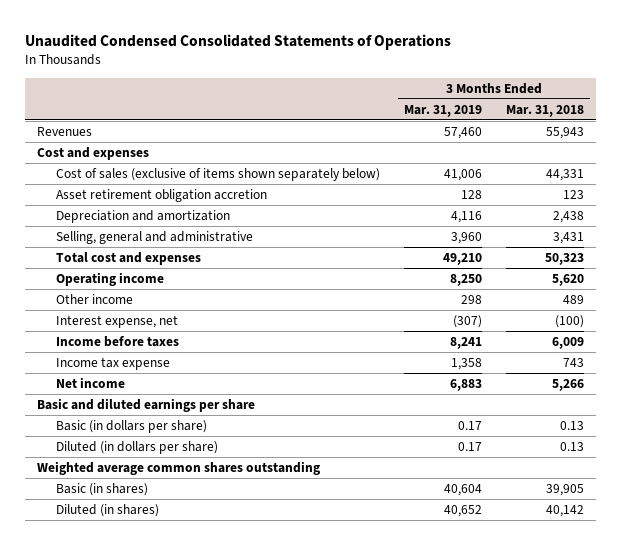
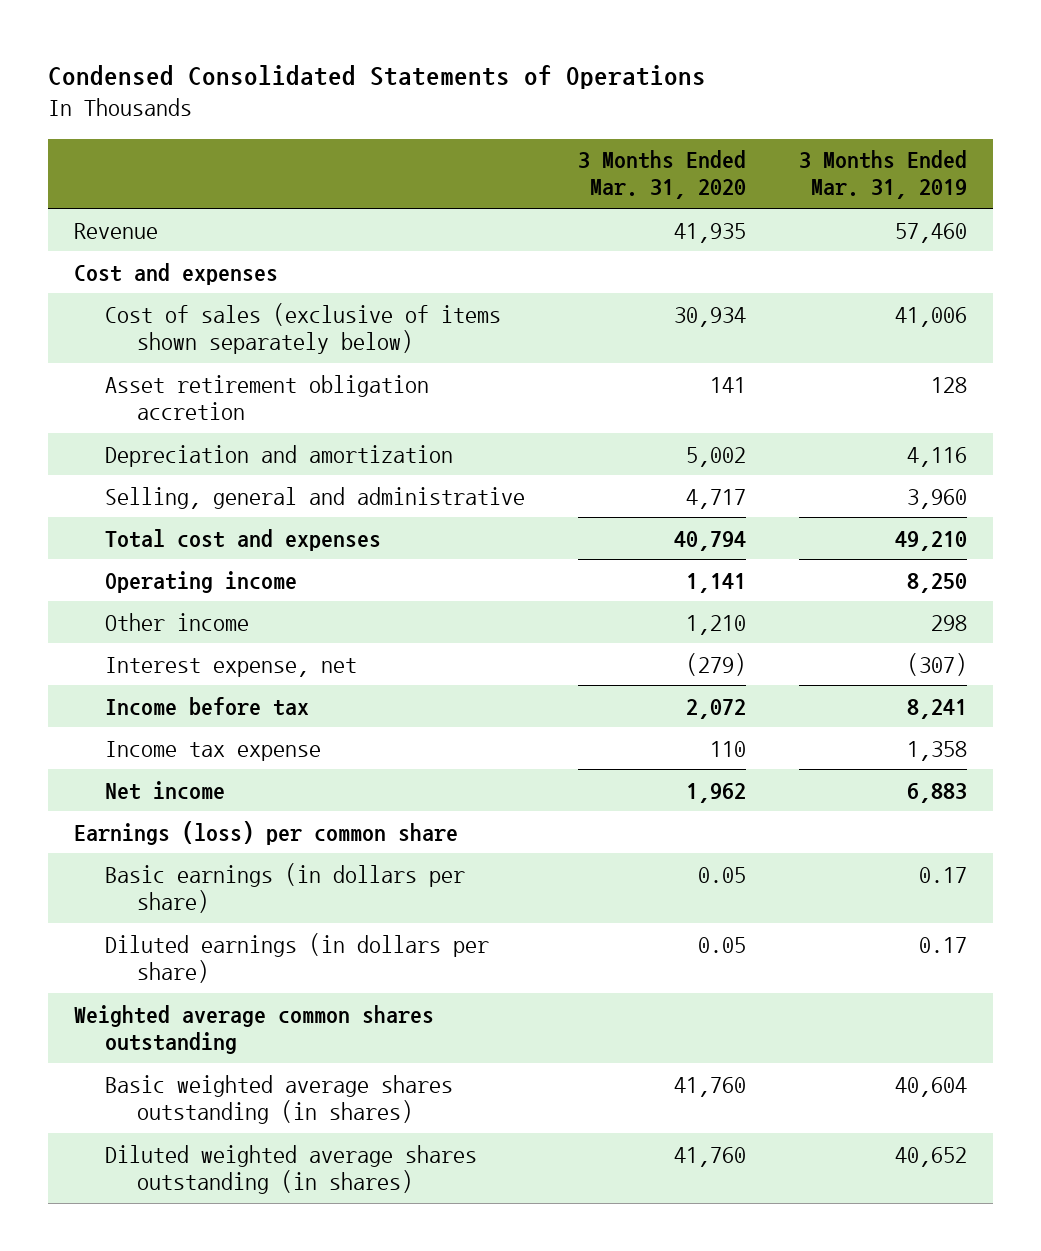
- Unaudited Condensed Consolidated Statements of Operations
+ Condensed Consolidated Statements of Operations
- | 3 Months Ended Mar. 31, 2019 | 3 Months Ended Mar. 31, 2018
+ | 3 Months Ended Mar. 31, 2020 | 3 Months Ended Mar. 31, 2019
- Revenues | 57,460 | 55,943
+ Revenue | 41,935 | 57,460
- Income before taxes | 8,241 | 6,009
+ Income before tax | 2,072 | 8,241
- Basic and diluted earnings per share
- Basic (in dollars per share) | 0.17 | 0.13
- Diluted (in dollars per share) | 0.17 | 0.13
+ Earnings (loss) per common share
+ Basic earnings (in dollars per share) | 0.05 | 0.17
+ Diluted earnings (in dollars per share) | 0.05 | 0.17
- Basic (in shares) | 40,604 | 39,905
- Diluted (in shares) | 40,652 | 40,142
+ Basic weighted average shares outstanding (in shares) | 41,760 | 40,604
+ Diluted weighted average shares outstanding (in shares) | 41,760 | 40,652

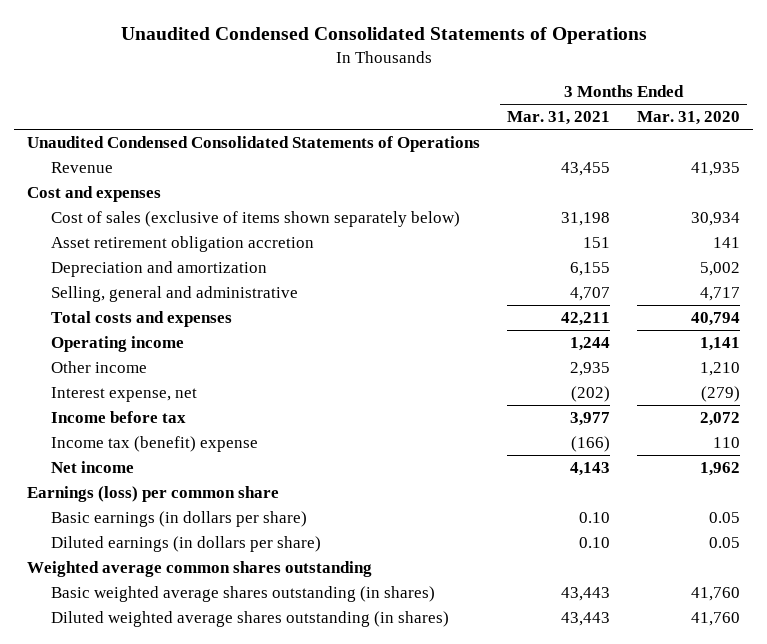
- Condensed Consolidated Statements of Operations
+ Unaudited Condensed Consolidated Statements of Operations
- | 3 Months Ended Mar. 31, 2020 | 3 Months Ended Mar. 31, 2019
+ | 3 Months Ended Mar. 31, 2021 | 3 Months Ended Mar. 31, 2020
+ Unaudited Condensed Consolidated Statements of Operations
- Total cost and expenses | 40,794 | 49,210
+ Total costs and expenses | 42,211 | 40,794
- Income tax expense | 110 | 1,358
+ Income tax (benefit) expense | (166) | 110

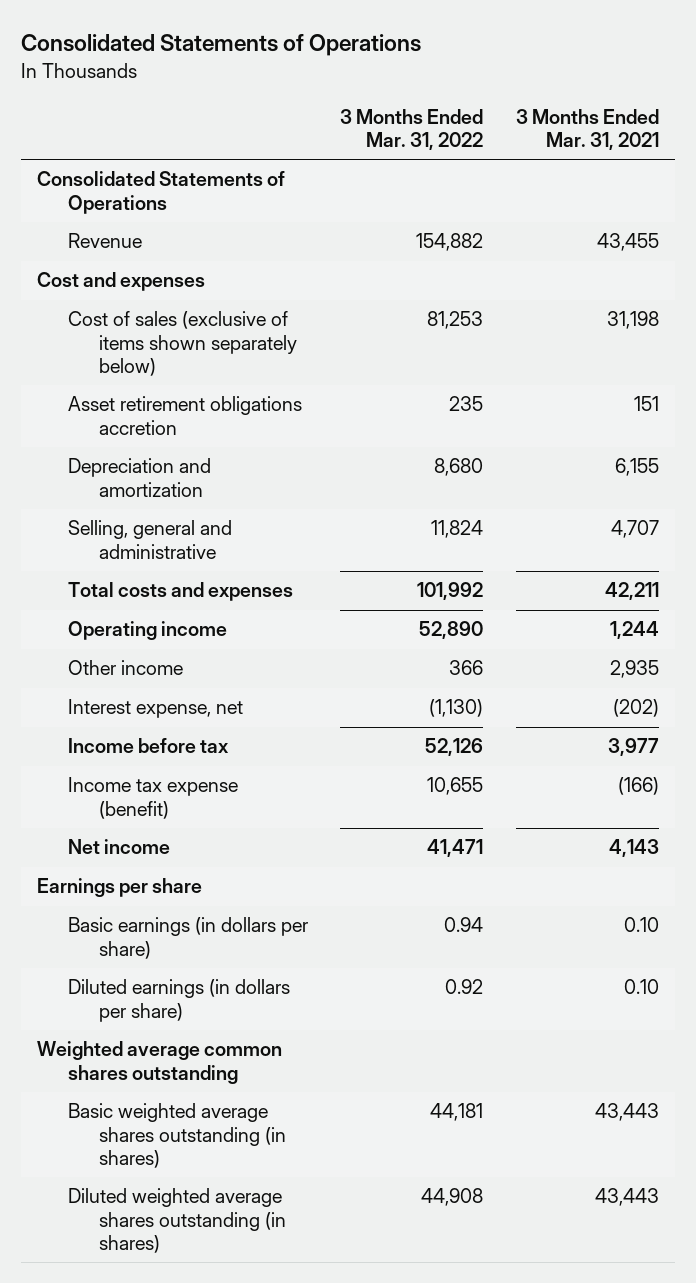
- Unaudited Condensed Consolidated Statements of Operations
+ Consolidated Statements of Operations
- | 3 Months Ended Mar. 31, 2021 | 3 Months Ended Mar. 31, 2020
+ | 3 Months Ended Mar. 31, 2022 | 3 Months Ended Mar. 31, 2021
- Unaudited Condensed Consolidated Statements of Operations
+ Consolidated Statements of Operations
- Asset retirement obligation accretion | 151 | 141
+ Asset retirement obligations accretion | 235 | 151
- Income tax (benefit) expense | (166) | 110
+ Income tax expense (benefit) | 10,655 | (166)
- Earnings (loss) per common share
+ Earnings per share

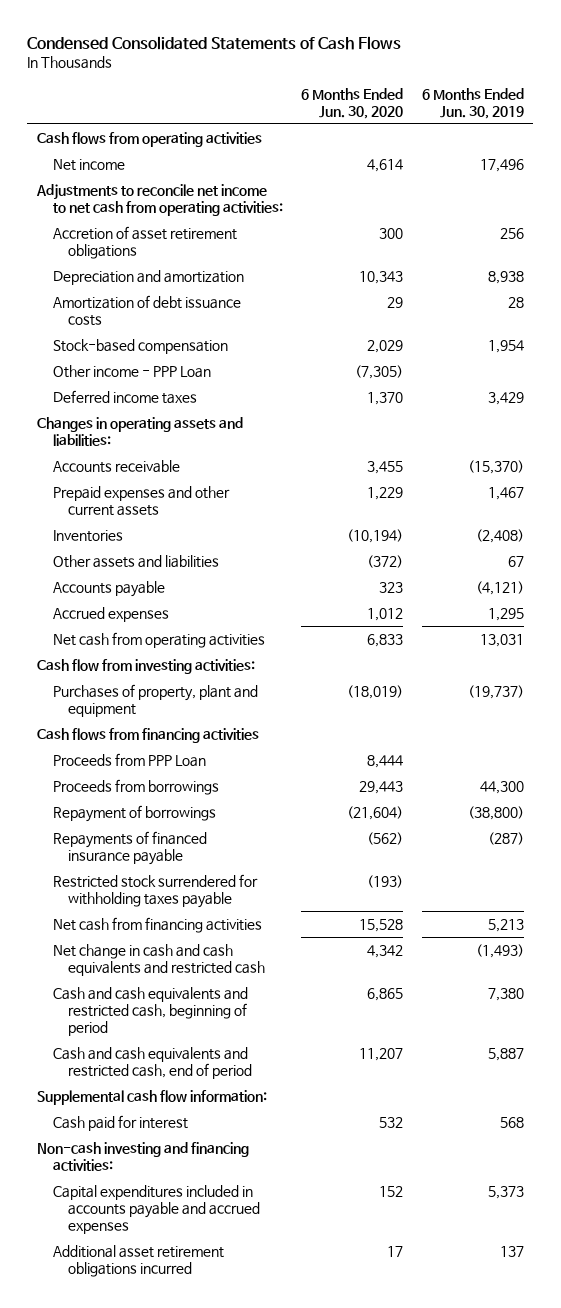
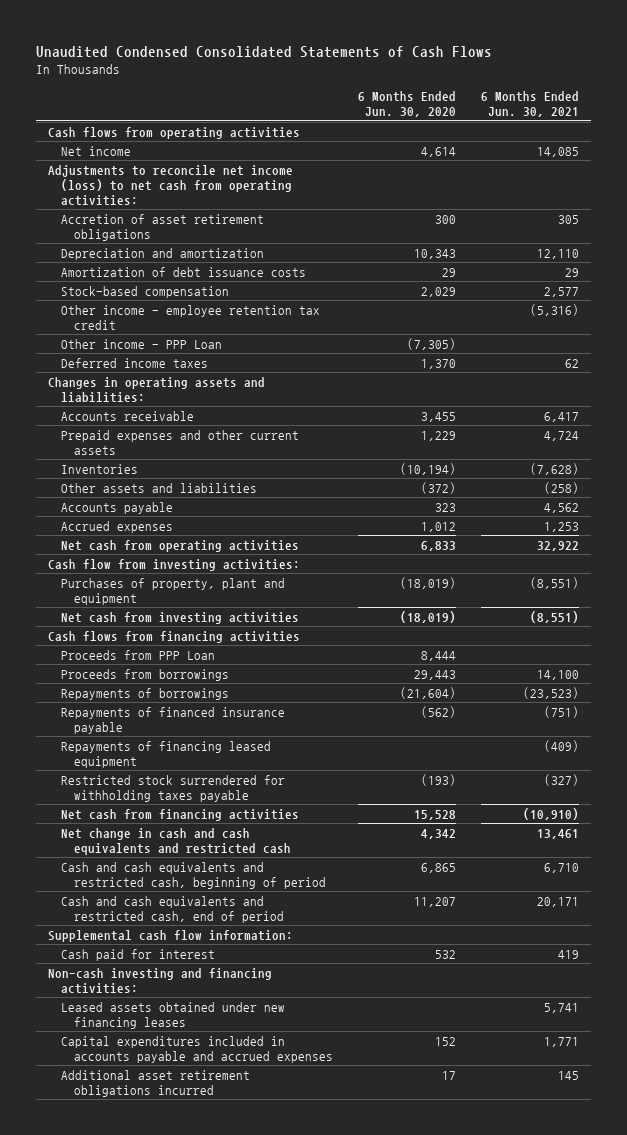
- Condensed Consolidated Statements of Cash Flows
+ Unaudited Condensed Consolidated Statements of Cash Flows
- | 6 Months Ended Jun. 30, 2020 | 6 Months Ended Jun. 30, 2019
+ | 6 Months Ended Jun. 30, 2020 | 6 Months Ended Jun. 30, 2021
- Adjustments to reconcile net income to net cash from operating activities:
+ Adjustments to reconcile net income (loss) to net cash from operating activities:
+ Other income - employee retention tax credit | | (5,316)
+ Net cash from investing activities | (18,019) | (8,551)
- Repayment of borrowings | (21,604) | (38,800)
+ Repayments of borrowings | (21,604) | (23,523)
+ Repayments of financing leased equipment | | (409)
+ Leased assets obtained under new financing leases | | 5,741

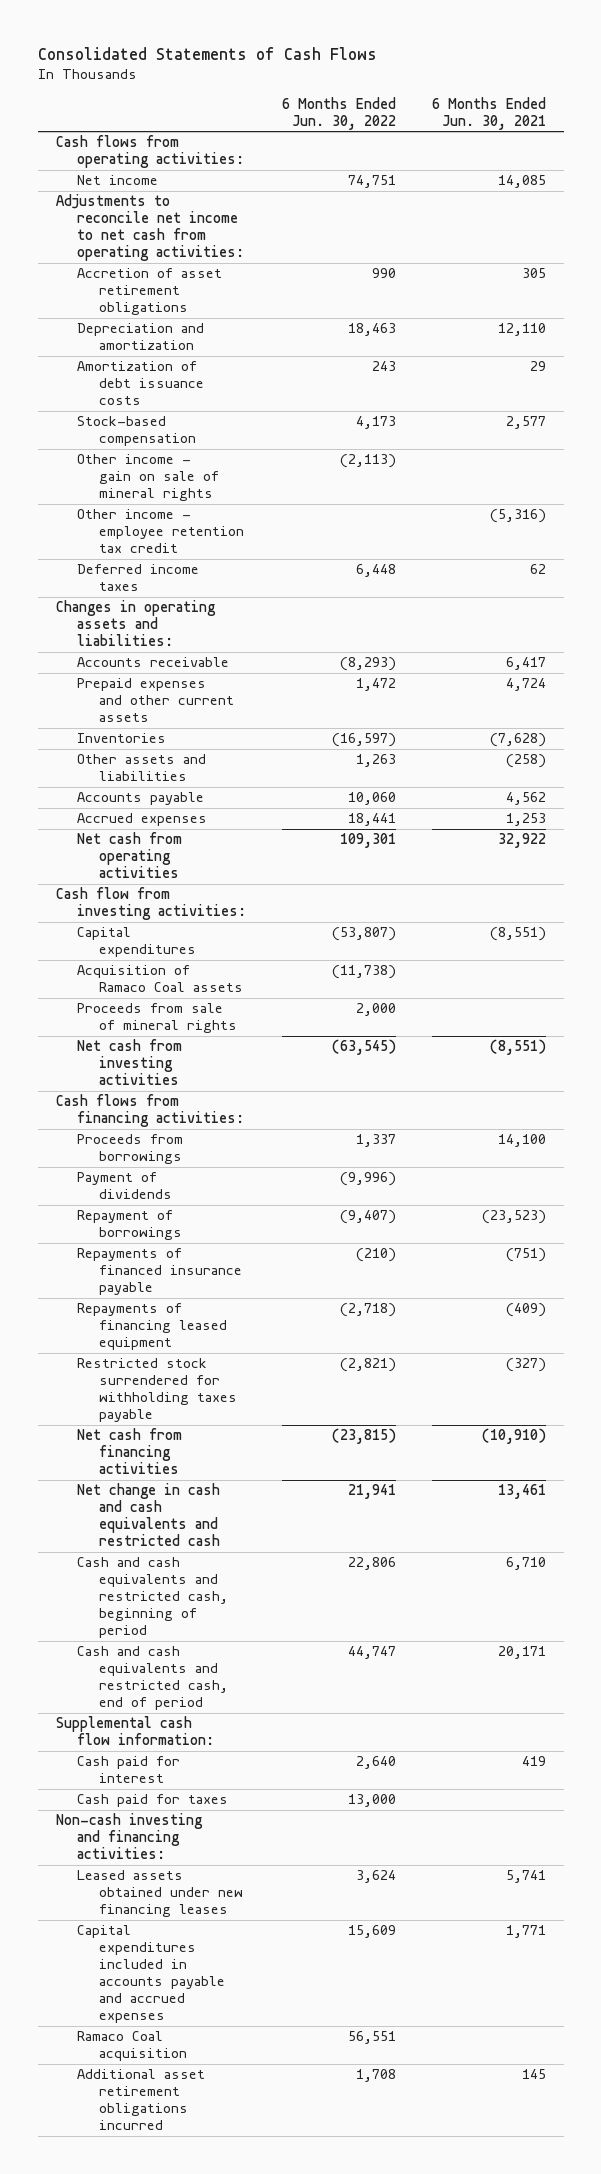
- Unaudited Condensed Consolidated Statements of Cash Flows
+ Consolidated Statements of Cash Flows
- | 6 Months Ended Jun. 30, 2020 | 6 Months Ended Jun. 30, 2021
+ | 6 Months Ended Jun. 30, 2022 | 6 Months Ended Jun. 30, 2021
- Cash flows from operating activities
+ Cash flows from operating activities:
- Adjustments to reconcile net income (loss) to net cash from operating activities:
+ Adjustments to reconcile net income to net cash from operating activities:
+ Other income - gain on sale of mineral rights | (2,113) |
- Other income - PPP Loan | (7,305) |
- Purchases of property, plant and equipment | (18,019) | (8,551)
+ Capital expenditures | (53,807) | (8,551)
+ Acquisition of Ramaco Coal assets | (11,738) |
+ Proceeds from sale of mineral rights | 2,000 |
- Cash flows from financing activities
- Proceeds from PPP Loan | 8,444 |
+ Cash flows from financing activities:
- Repayments of borrowings | (21,604) | (23,523)
+ Payment of dividends | (9,996) |
+ Repayment of borrowings | (9,407) | (23,523)
+ Cash paid for taxes | 13,000 |
+ Ramaco Coal acquisition | 56,551 |

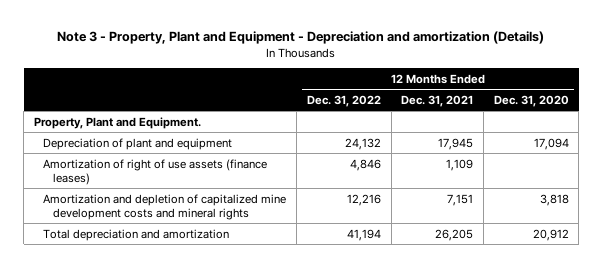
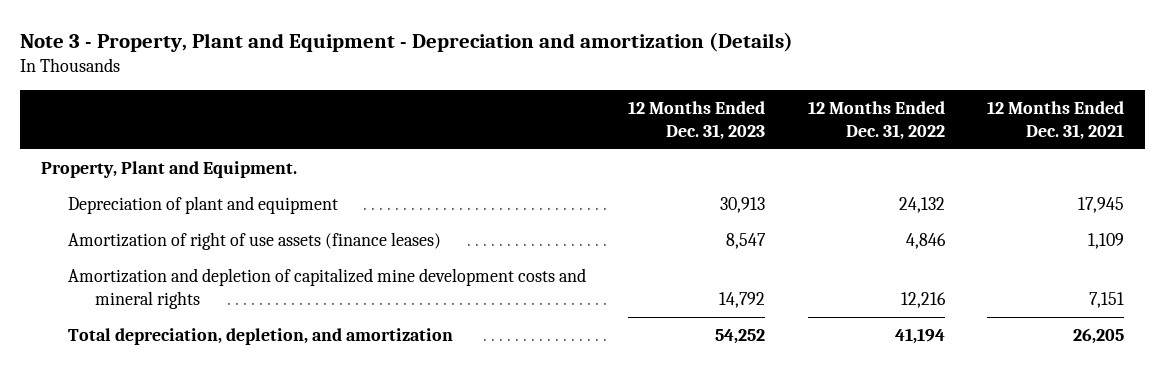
- | 12 Months Ended Dec. 31, 2022 | 12 Months Ended Dec. 31, 2021 | 12 Months Ended Dec. 31, 2020
+ | 12 Months Ended Dec. 31, 2023 | 12 Months Ended Dec. 31, 2022 | 12 Months Ended Dec. 31, 2021
- Total depreciation and amortization | 41,194 | 26,205 | 20,912
+ Total depreciation, depletion, and amortization | 54,252 | 41,194 | 26,205

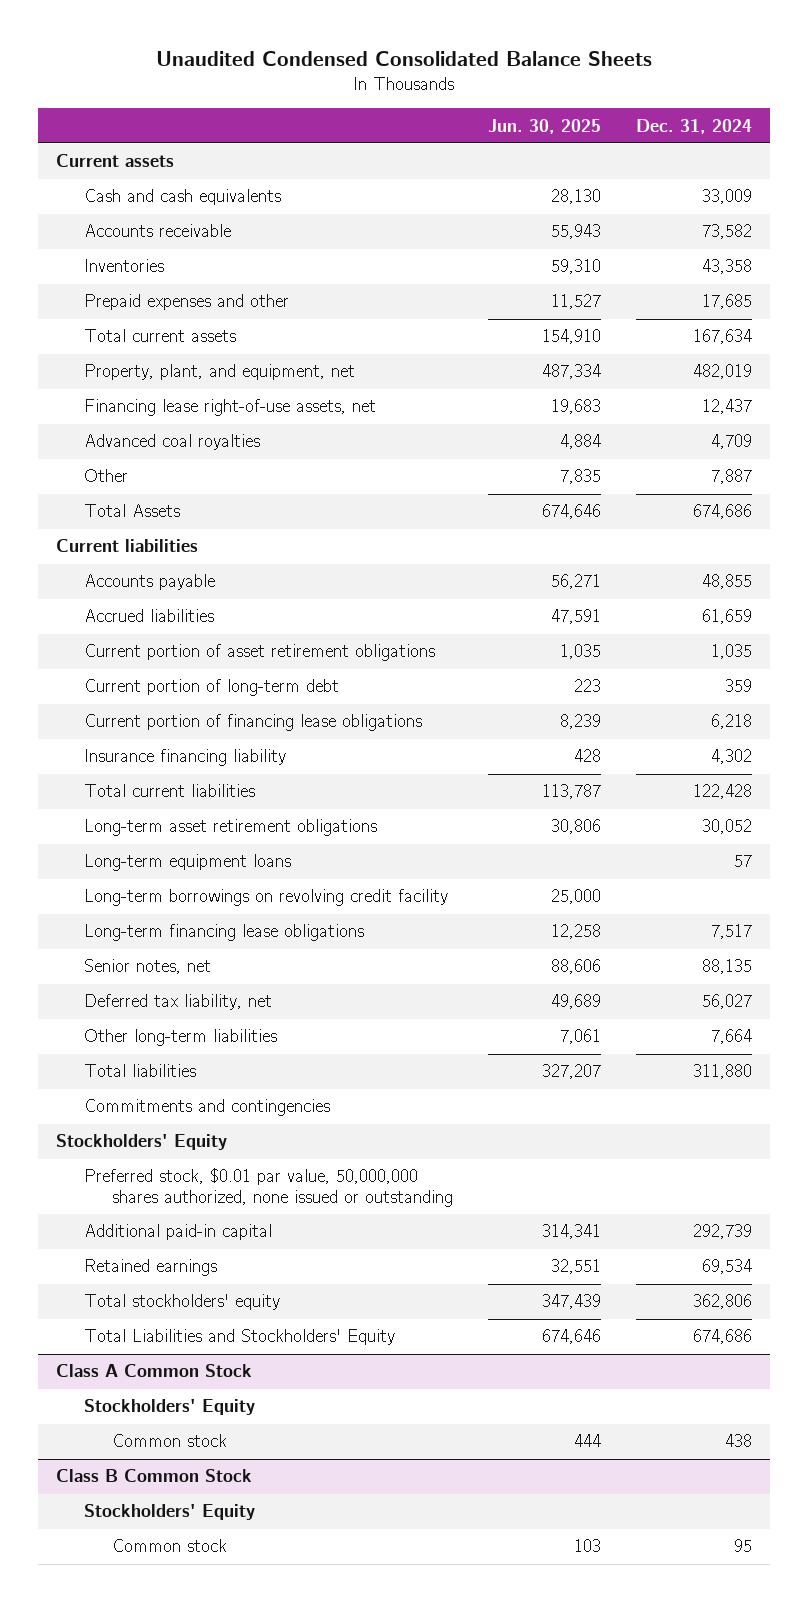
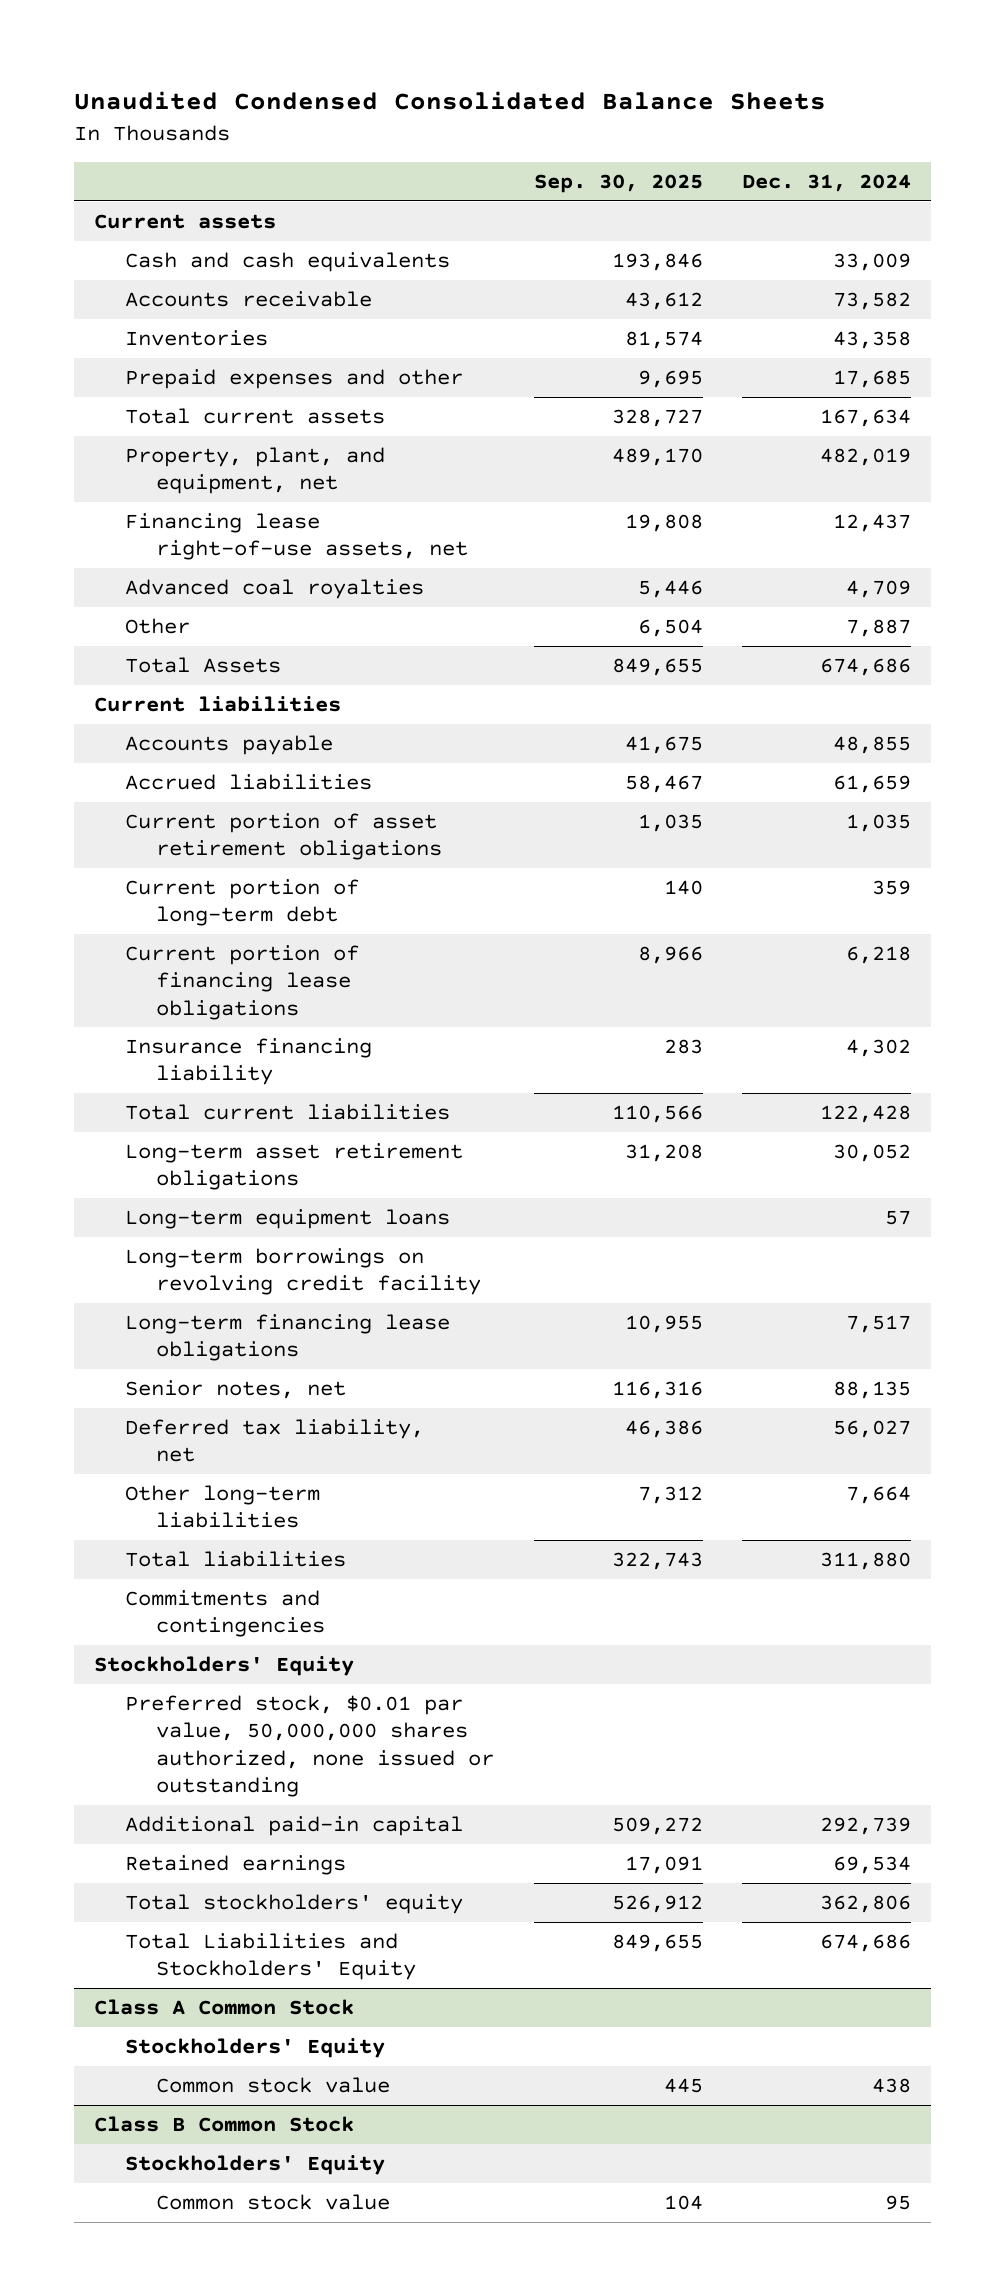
- | Jun. 30, 2025 | Dec. 31, 2024
+ | Sep. 30, 2025 | Dec. 31, 2024
@ Class A Common Stock
- Common stock | 444 | 438
+ Common stock value | 445 | 438
@ Class B Common Stock
- Common stock | 103 | 95
+ Common stock value | 104 | 95

